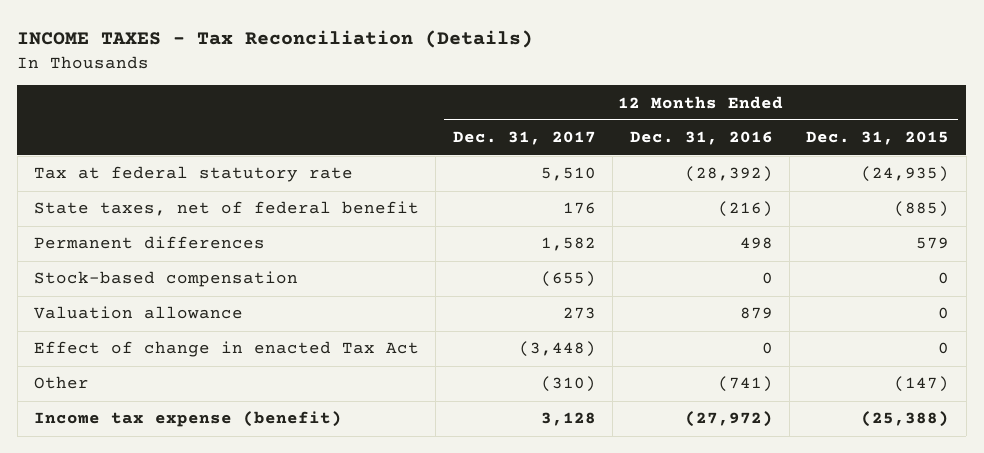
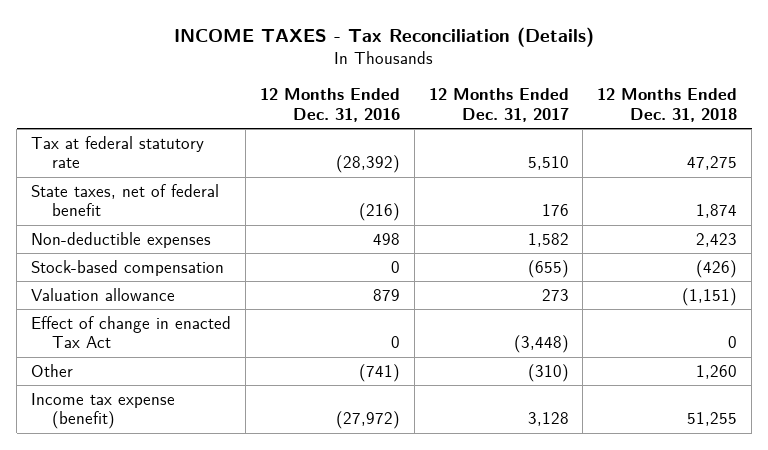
- | 12 Months Ended Dec. 31, 2017 | 12 Months Ended Dec. 31, 2016 | 12 Months Ended Dec. 31, 2015
+ | 12 Months Ended Dec. 31, 2016 | 12 Months Ended Dec. 31, 2017 | 12 Months Ended Dec. 31, 2018
- Permanent differences | 1,582 | 498 | 579
+ Non-deductible expenses | 498 | 1,582 | 2,423

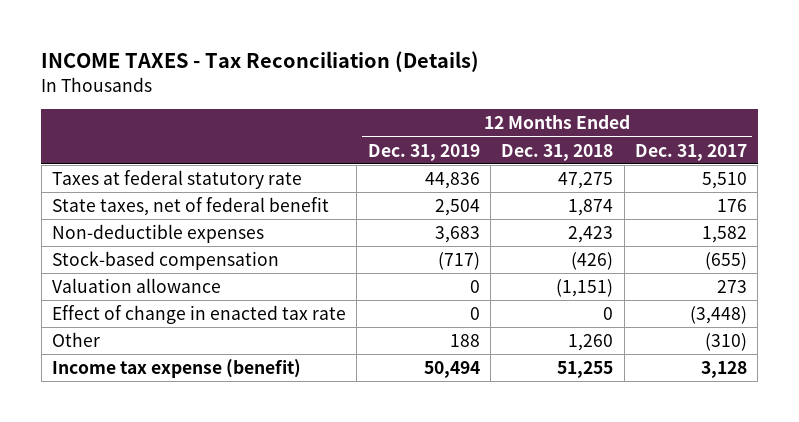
- | 12 Months Ended Dec. 31, 2016 | 12 Months Ended Dec. 31, 2017 | 12 Months Ended Dec. 31, 2018
+ | 12 Months Ended Dec. 31, 2019 | 12 Months Ended Dec. 31, 2018 | 12 Months Ended Dec. 31, 2017
- Tax at federal statutory rate | (28,392) | 5,510 | 47,275
+ Taxes at federal statutory rate | 44,836 | 47,275 | 5,510
- Effect of change in enacted Tax Act | 0 | (3,448) | 0
+ Effect of change in enacted tax rate | 0 | 0 | (3,448)

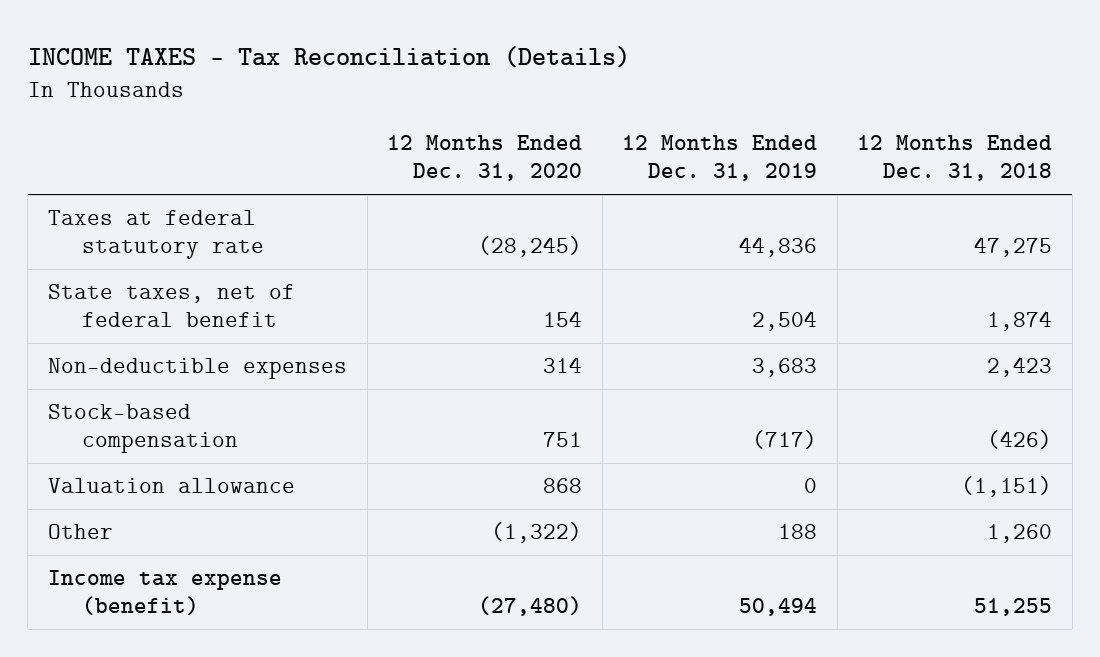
- | 12 Months Ended Dec. 31, 2019 | 12 Months Ended Dec. 31, 2018 | 12 Months Ended Dec. 31, 2017
+ | 12 Months Ended Dec. 31, 2020 | 12 Months Ended Dec. 31, 2019 | 12 Months Ended Dec. 31, 2018
- Effect of change in enacted tax rate | 0 | 0 | (3,448)

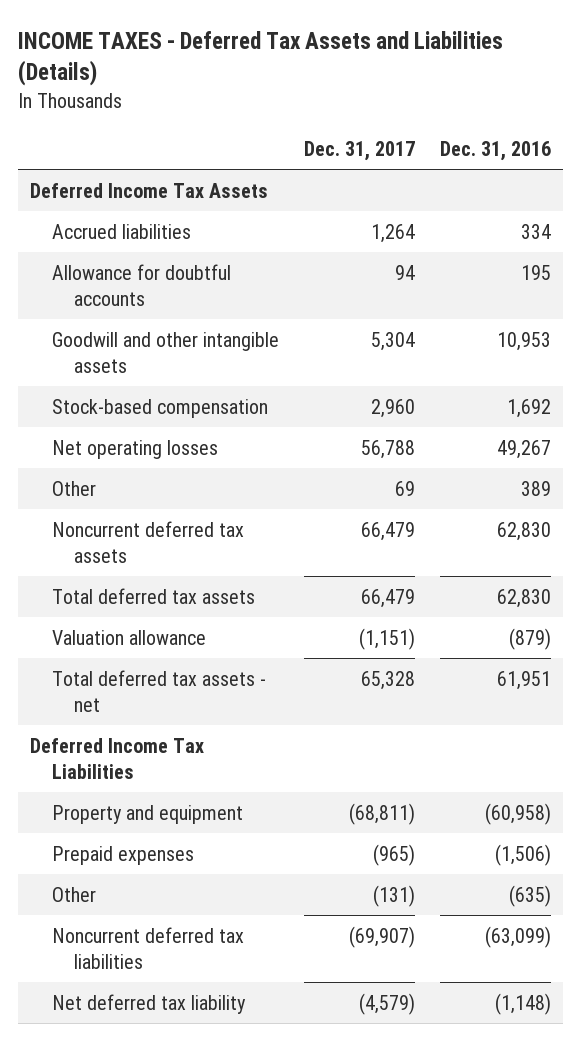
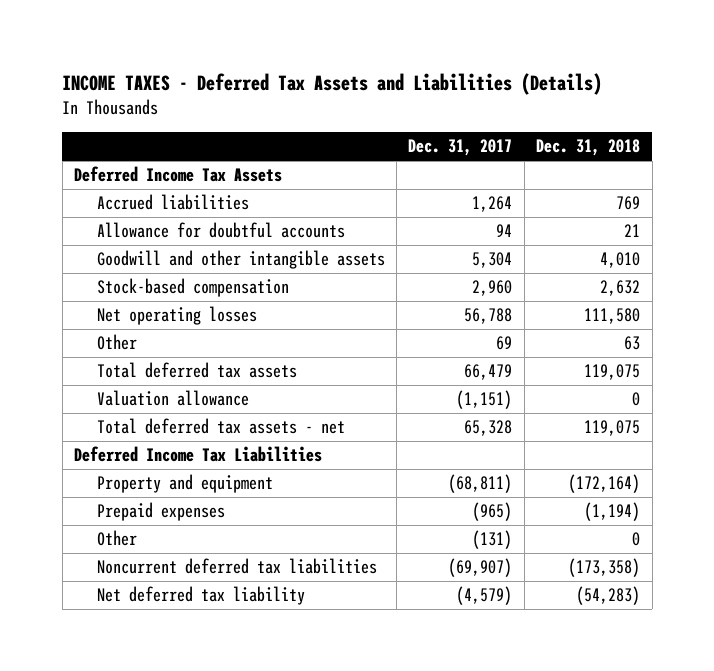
- | Dec. 31, 2017 | Dec. 31, 2016
+ | Dec. 31, 2017 | Dec. 31, 2018
- Noncurrent deferred tax assets | 66,479 | 62,830

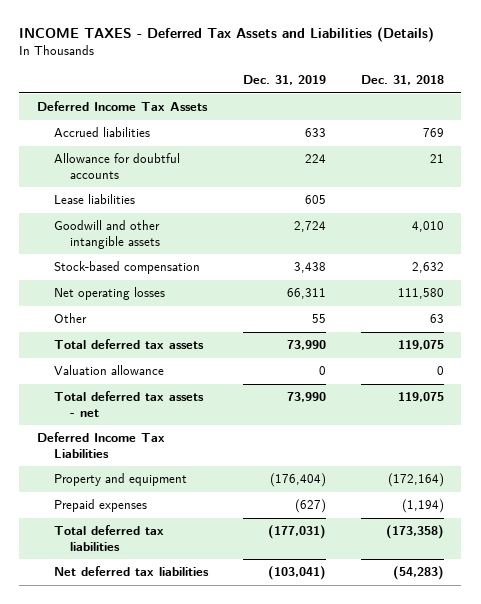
- | Dec. 31, 2017 | Dec. 31, 2018
+ | Dec. 31, 2019 | Dec. 31, 2018
+ Lease liabilities | 605 |
- Other | (131) | 0
- Noncurrent deferred tax liabilities | (69,907) | (173,358)
- Net deferred tax liability | (4,579) | (54,283)
+ Total deferred tax liabilities | (177,031) | (173,358)
+ Net deferred tax liabilities | (103,041) | (54,283)

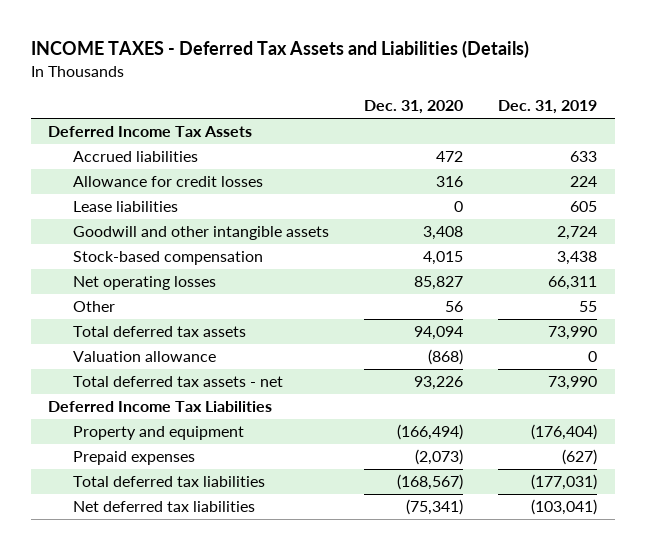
- | Dec. 31, 2019 | Dec. 31, 2018
+ | Dec. 31, 2020 | Dec. 31, 2019
- Allowance for doubtful accounts | 224 | 21
+ Allowance for credit losses | 316 | 224

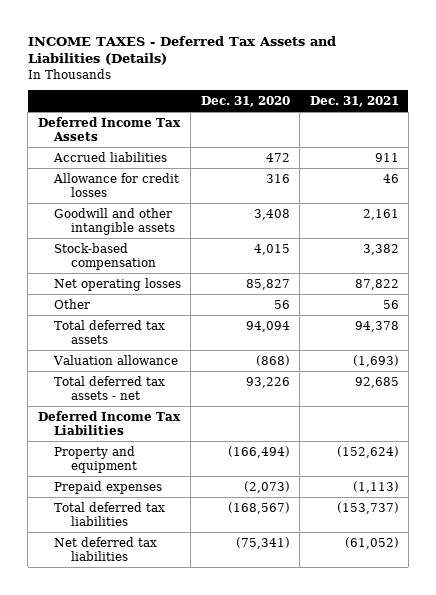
- | Dec. 31, 2020 | Dec. 31, 2019
+ | Dec. 31, 2020 | Dec. 31, 2021
- Lease liabilities | 0 | 605

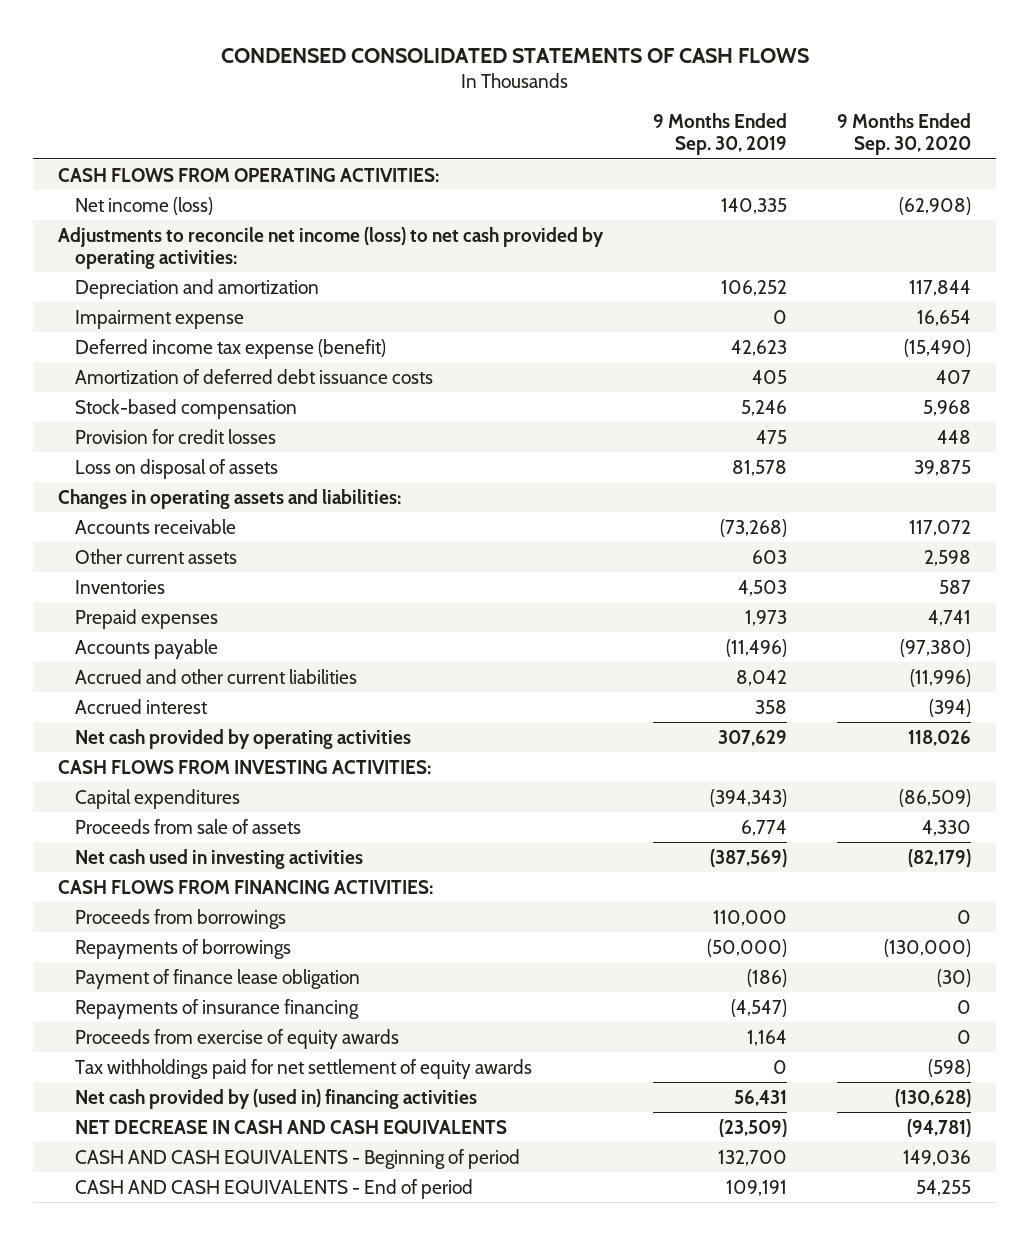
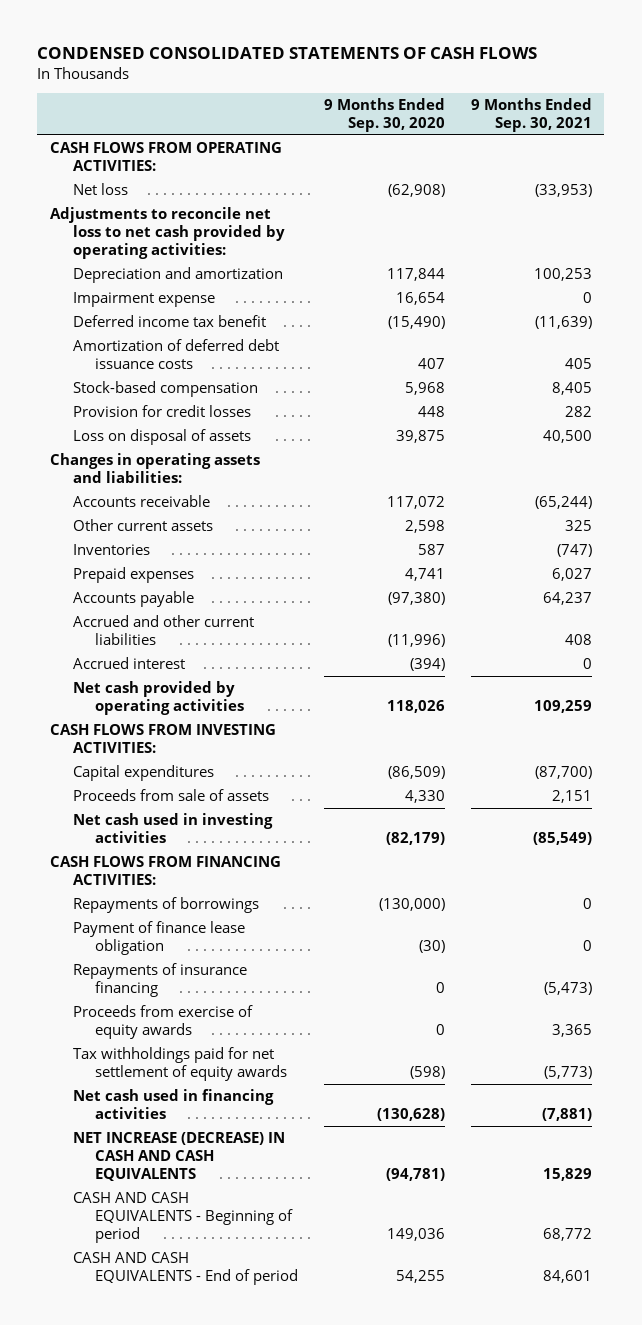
- | 9 Months Ended Sep. 30, 2019 | 9 Months Ended Sep. 30, 2020
+ | 9 Months Ended Sep. 30, 2020 | 9 Months Ended Sep. 30, 2021
- Net income (loss) | 140,335 | (62,908)
- Adjustments to reconcile net income (loss) to net cash provided by operating activities:
+ Net loss | (62,908) | (33,953)
+ Adjustments to reconcile net loss to net cash provided by operating activities:
- Deferred income tax expense (benefit) | 42,623 | (15,490)
+ Deferred income tax benefit | (15,490) | (11,639)
- Proceeds from borrowings | 110,000 | 0
- Net cash provided by (used in) financing activities | 56,431 | (130,628)
- NET DECREASE IN CASH AND CASH EQUIVALENTS | (23,509) | (94,781)
+ Net cash used in financing activities | (130,628) | (7,881)
+ NET INCREASE (DECREASE) IN CASH AND CASH EQUIVALENTS | (94,781) | 15,829

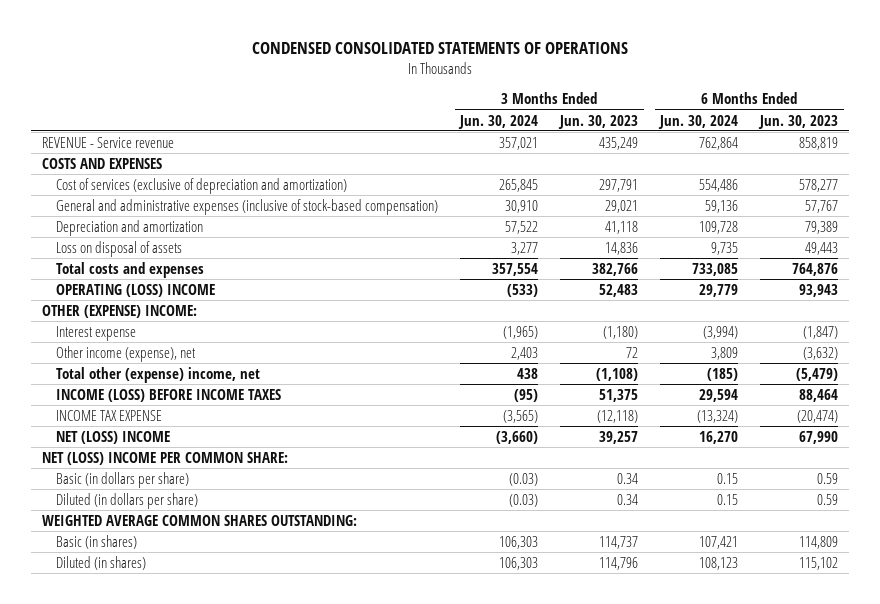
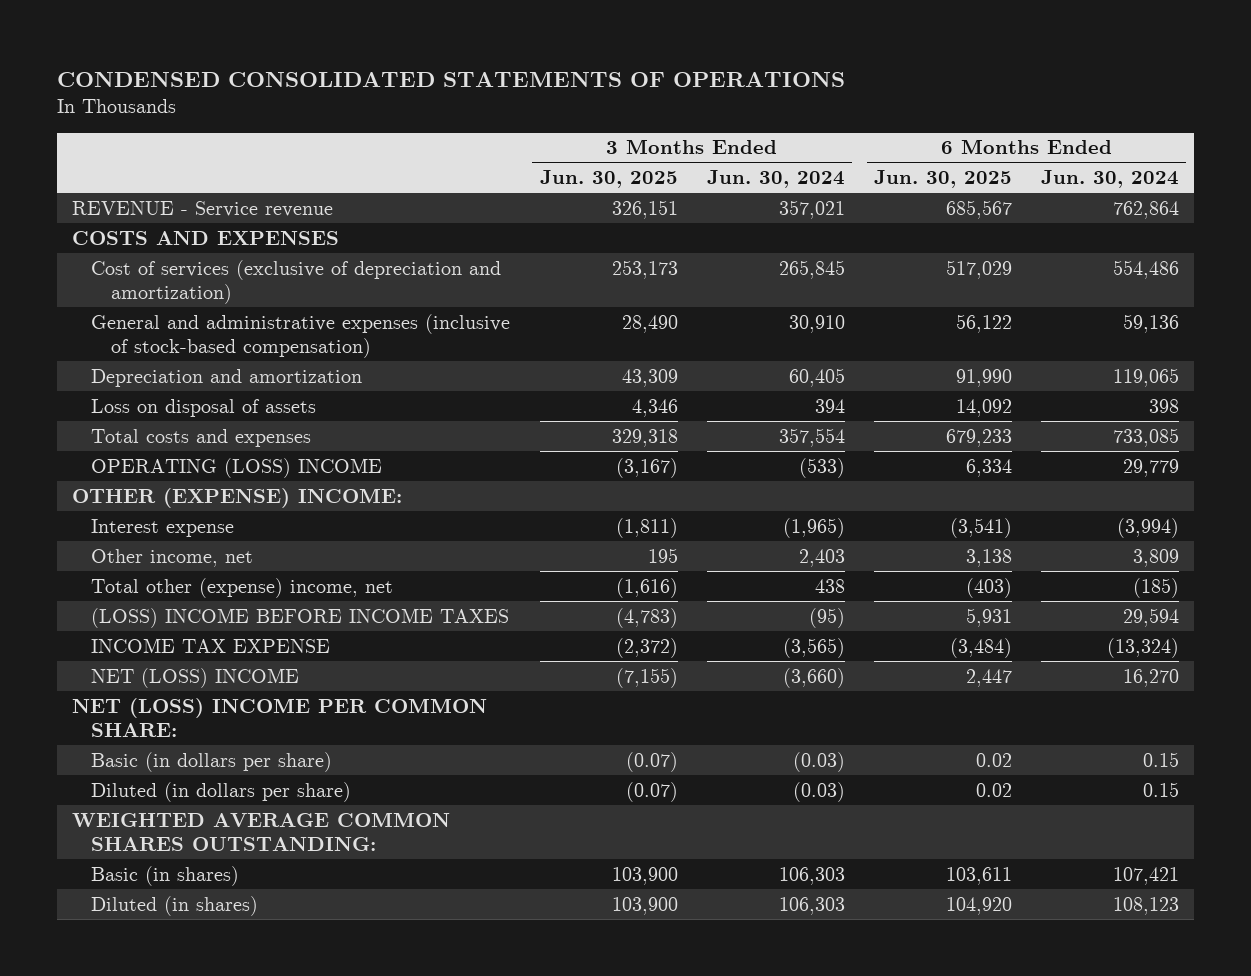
- | 3 Months Ended Jun. 30, 2024 | 3 Months Ended Jun. 30, 2023 | 6 Months Ended Jun. 30, 2024 | 6 Months Ended Jun. 30, 2023
+ | 3 Months Ended Jun. 30, 2025 | 3 Months Ended Jun. 30, 2024 | 6 Months Ended Jun. 30, 2025 | 6 Months Ended Jun. 30, 2024
- Depreciation and amortization | 57,522 | 41,118 | 109,728 | 79,389
- Loss on disposal of assets | 3,277 | 14,836 | 9,735 | 49,443
+ Depreciation and amortization | 43,309 | 60,405 | 91,990 | 119,065
+ Loss on disposal of assets | 4,346 | 394 | 14,092 | 398
- Other income (expense), net | 2,403 | 72 | 3,809 | (3,632)
+ Other income, net | 195 | 2,403 | 3,138 | 3,809
- INCOME (LOSS) BEFORE INCOME TAXES | (95) | 51,375 | 29,594 | 88,464
+ (LOSS) INCOME BEFORE INCOME TAXES | (4,783) | (95) | 5,931 | 29,594

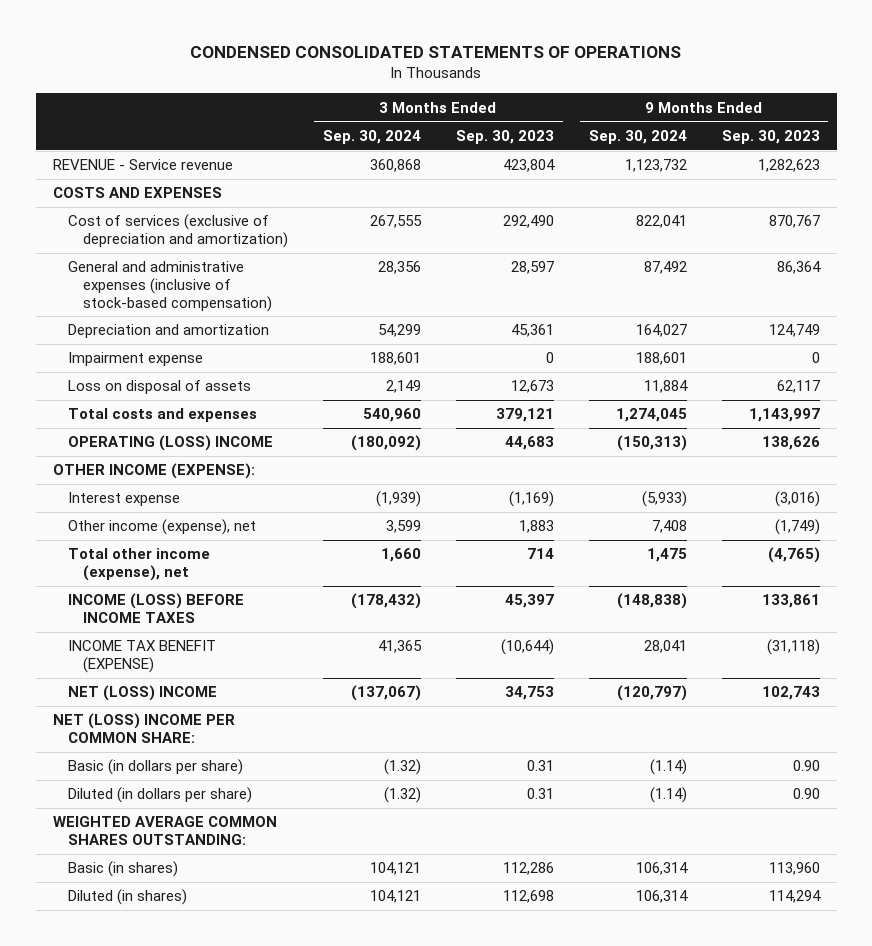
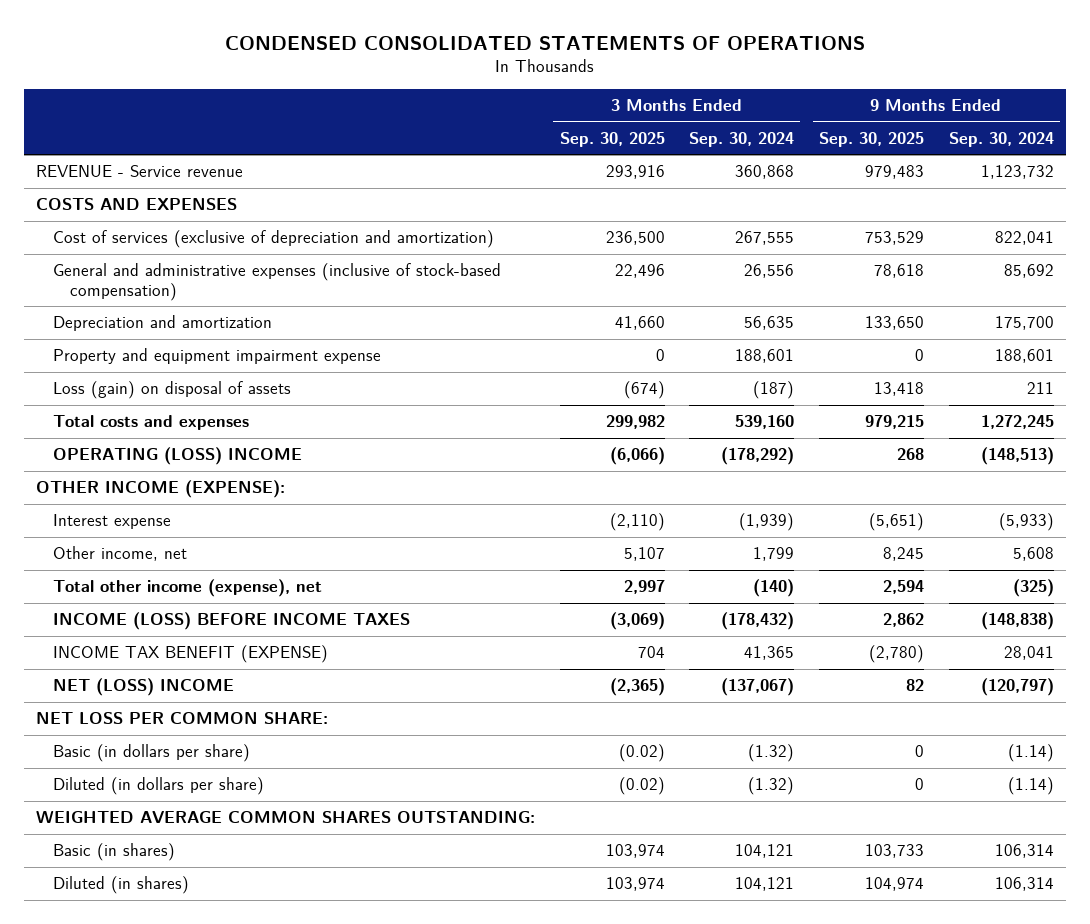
- | 3 Months Ended Sep. 30, 2024 | 3 Months Ended Sep. 30, 2023 | 9 Months Ended Sep. 30, 2024 | 9 Months Ended Sep. 30, 2023
+ | 3 Months Ended Sep. 30, 2025 | 3 Months Ended Sep. 30, 2024 | 9 Months Ended Sep. 30, 2025 | 9 Months Ended Sep. 30, 2024
- General and administrative expenses (inclusive of stock-based compensation) | 28,356 | 28,597 | 87,492 | 86,364
- Depreciation and amortization | 54,299 | 45,361 | 164,027 | 124,749
- Impairment expense | 188,601 | 0 | 188,601 | 0
- Loss on disposal of assets | 2,149 | 12,673 | 11,884 | 62,117
- Total costs and expenses | 540,960 | 379,121 | 1,274,045 | 1,143,997
- OPERATING (LOSS) INCOME | (180,092) | 44,683 | (150,313) | 138,626
+ General and administrative expenses (inclusive of stock-based compensation) | 22,496 | 26,556 | 78,618 | 85,692
+ Depreciation and amortization | 41,660 | 56,635 | 133,650 | 175,700
+ Property and equipment impairment expense | 0 | 188,601 | 0 | 188,601
+ Loss (gain) on disposal of assets | (674) | (187) | 13,418 | 211
+ Total costs and expenses | 299,982 | 539,160 | 979,215 | 1,272,245
+ OPERATING (LOSS) INCOME | (6,066) | (178,292) | 268 | (148,513)
- Other income (expense), net | 3,599 | 1,883 | 7,408 | (1,749)
- Total other income (expense), net | 1,660 | 714 | 1,475 | (4,765)
+ Other income, net | 5,107 | 1,799 | 8,245 | 5,608
+ Total other income (expense), net | 2,997 | (140) | 2,594 | (325)
- NET (LOSS) INCOME PER COMMON SHARE:
+ NET LOSS PER COMMON SHARE:

